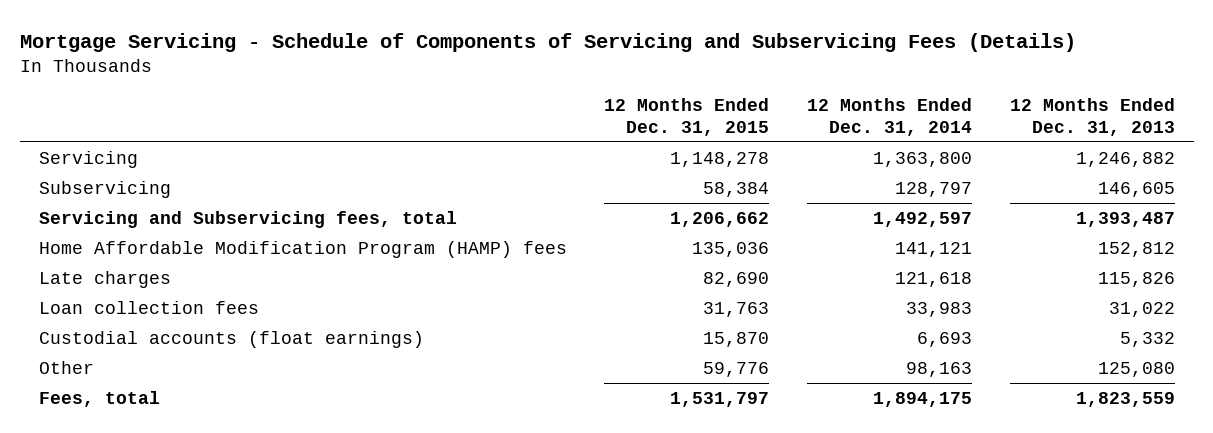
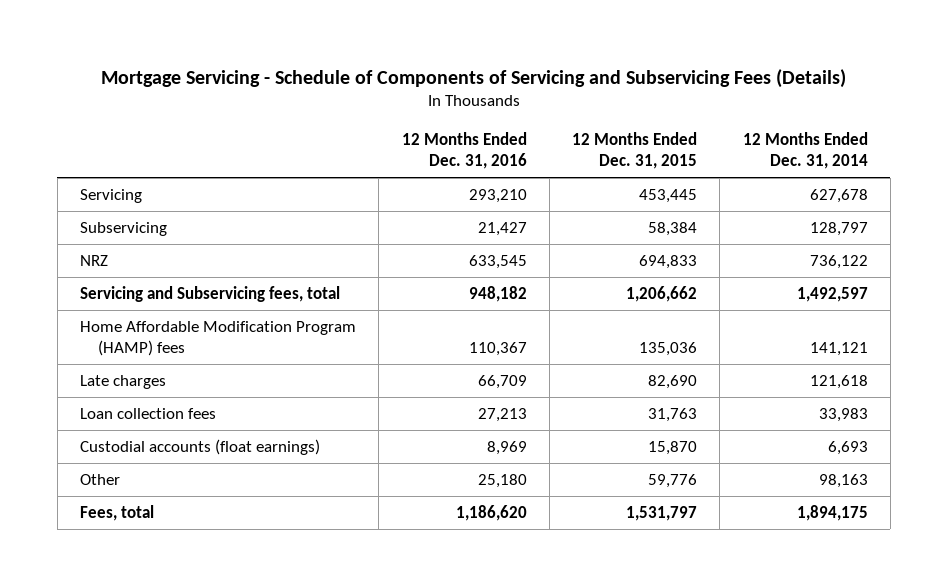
- | 12 Months Ended Dec. 31, 2015 | 12 Months Ended Dec. 31, 2014 | 12 Months Ended Dec. 31, 2013
+ | 12 Months Ended Dec. 31, 2016 | 12 Months Ended Dec. 31, 2015 | 12 Months Ended Dec. 31, 2014
- Servicing | 1,148,278 | 1,363,800 | 1,246,882
+ Servicing | 293,210 | 453,445 | 627,678
+ NRZ | 633,545 | 694,833 | 736,122

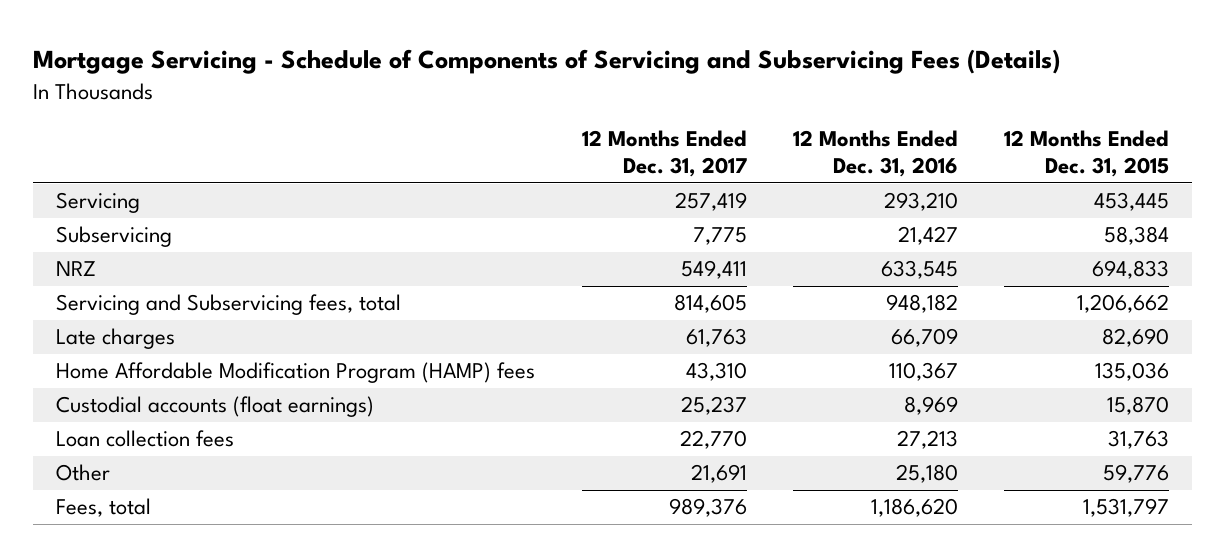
- | 12 Months Ended Dec. 31, 2016 | 12 Months Ended Dec. 31, 2015 | 12 Months Ended Dec. 31, 2014
+ | 12 Months Ended Dec. 31, 2017 | 12 Months Ended Dec. 31, 2016 | 12 Months Ended Dec. 31, 2015
moved down: Home Affordable Modification Program (HAMP) fees | 43,310 | 110,367 | 135,036
moved down: Loan collection fees | 22,770 | 27,213 | 31,763

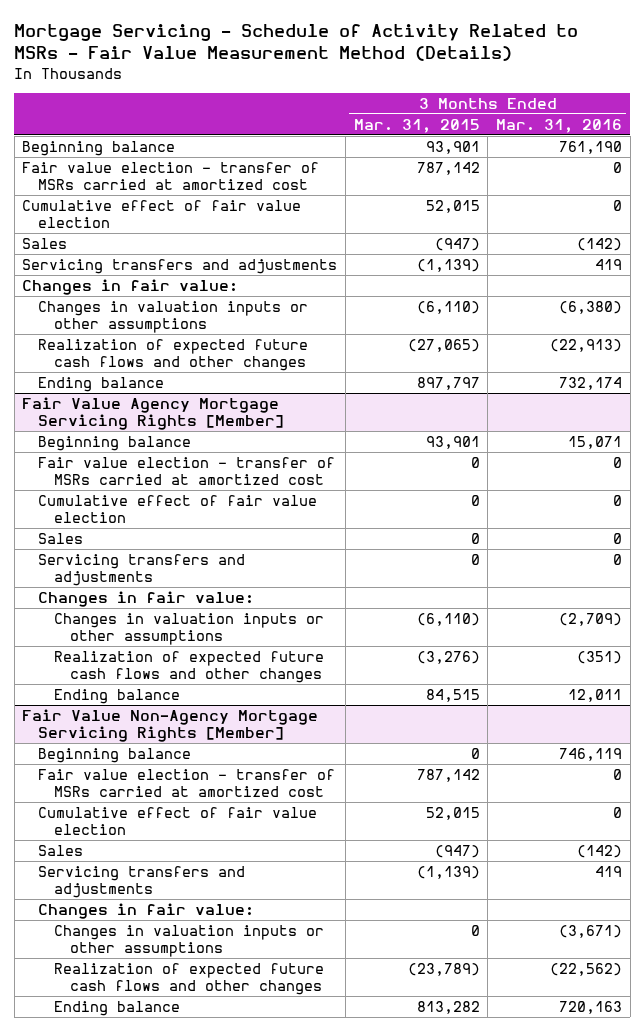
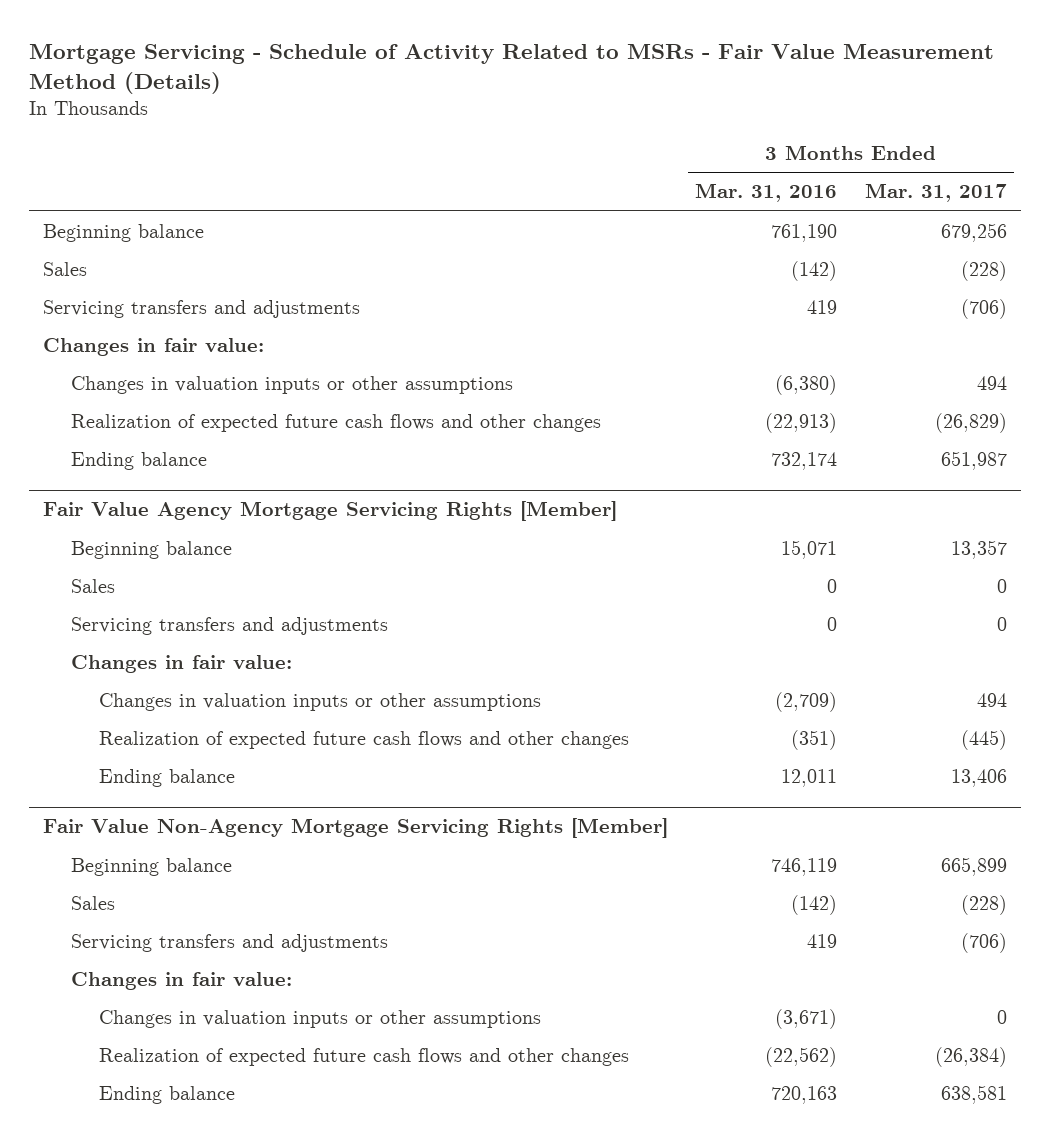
- | 3 Months Ended Mar. 31, 2015 | 3 Months Ended Mar. 31, 2016
+ | 3 Months Ended Mar. 31, 2016 | 3 Months Ended Mar. 31, 2017
- Fair value election - transfer of MSRs carried at amortized cost | 787,142 | 0
- Cumulative effect of fair value election | 52,015 | 0
@ Fair Value Agency Mortgage Servicing Rights [Member]
- Fair value election - transfer of MSRs carried at amortized cost | 0 | 0
- Cumulative effect of fair value election | 0 | 0
@ Fair Value Non-Agency Mortgage Servicing Rights [Member]
- Fair value election - transfer of MSRs carried at amortized cost | 787,142 | 0
- Cumulative effect of fair value election | 52,015 | 0

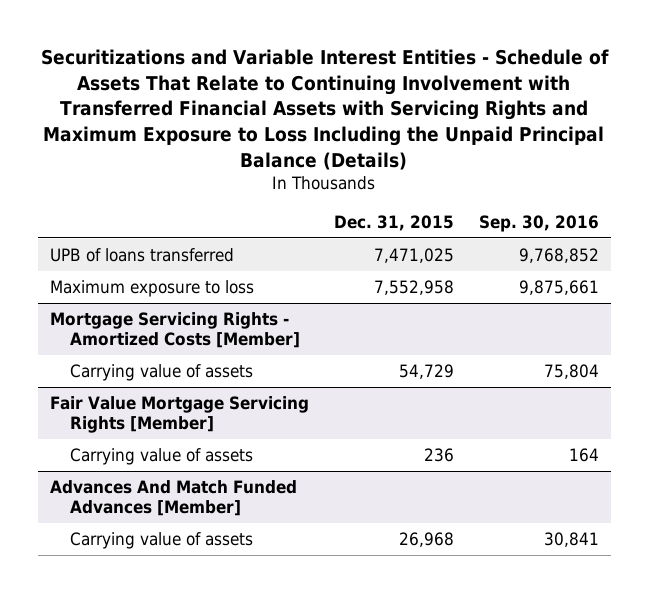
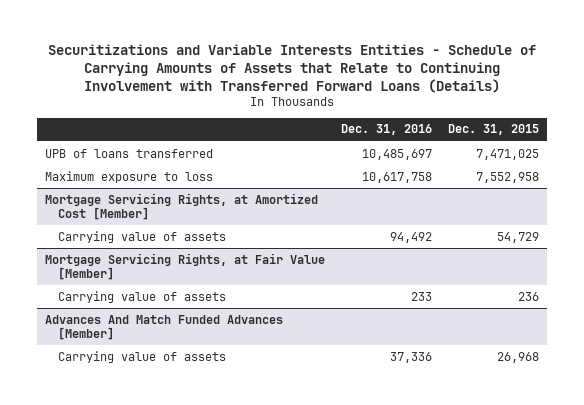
- Securitizations and Variable Interest Entities - Schedule of Assets That Relate to Continuing Involvement with Transferred Financial Assets with Servicing Rights and Maximum Exposure to Loss Including the Unpaid Principal Balance (Details)
+ Securitizations and Variable Interests Entities - Schedule of Carrying Amounts of Assets that Relate to Continuing Involvement with Transferred Forward Loans (Details)
- | Dec. 31, 2015 | Sep. 30, 2016
+ | Dec. 31, 2016 | Dec. 31, 2015
- Mortgage Servicing Rights - Amortized Costs [Member]
+ Mortgage Servicing Rights, at Amortized Cost [Member]
- Fair Value Mortgage Servicing Rights [Member]
+ Mortgage Servicing Rights, at Fair Value [Member]

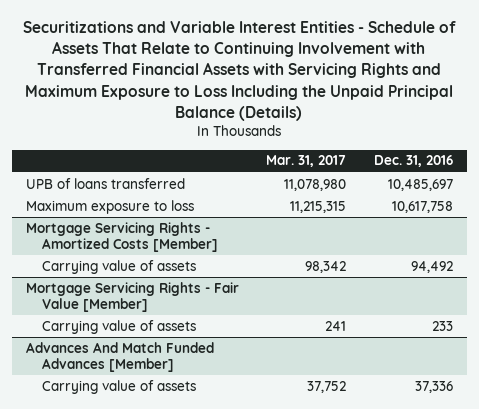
- Securitizations and Variable Interests Entities - Schedule of Carrying Amounts of Assets that Relate to Continuing Involvement with Transferred Forward Loans (Details)
+ Securitizations and Variable Interest Entities - Schedule of Assets That Relate to Continuing Involvement with Transferred Financial Assets with Servicing Rights and Maximum Exposure to Loss Including the Unpaid Principal Balance (Details)
- | Dec. 31, 2016 | Dec. 31, 2015
+ | Mar. 31, 2017 | Dec. 31, 2016
- Mortgage Servicing Rights, at Amortized Cost [Member]
+ Mortgage Servicing Rights - Amortized Costs [Member]
- Mortgage Servicing Rights, at Fair Value [Member]
+ Mortgage Servicing Rights - Fair Value [Member]

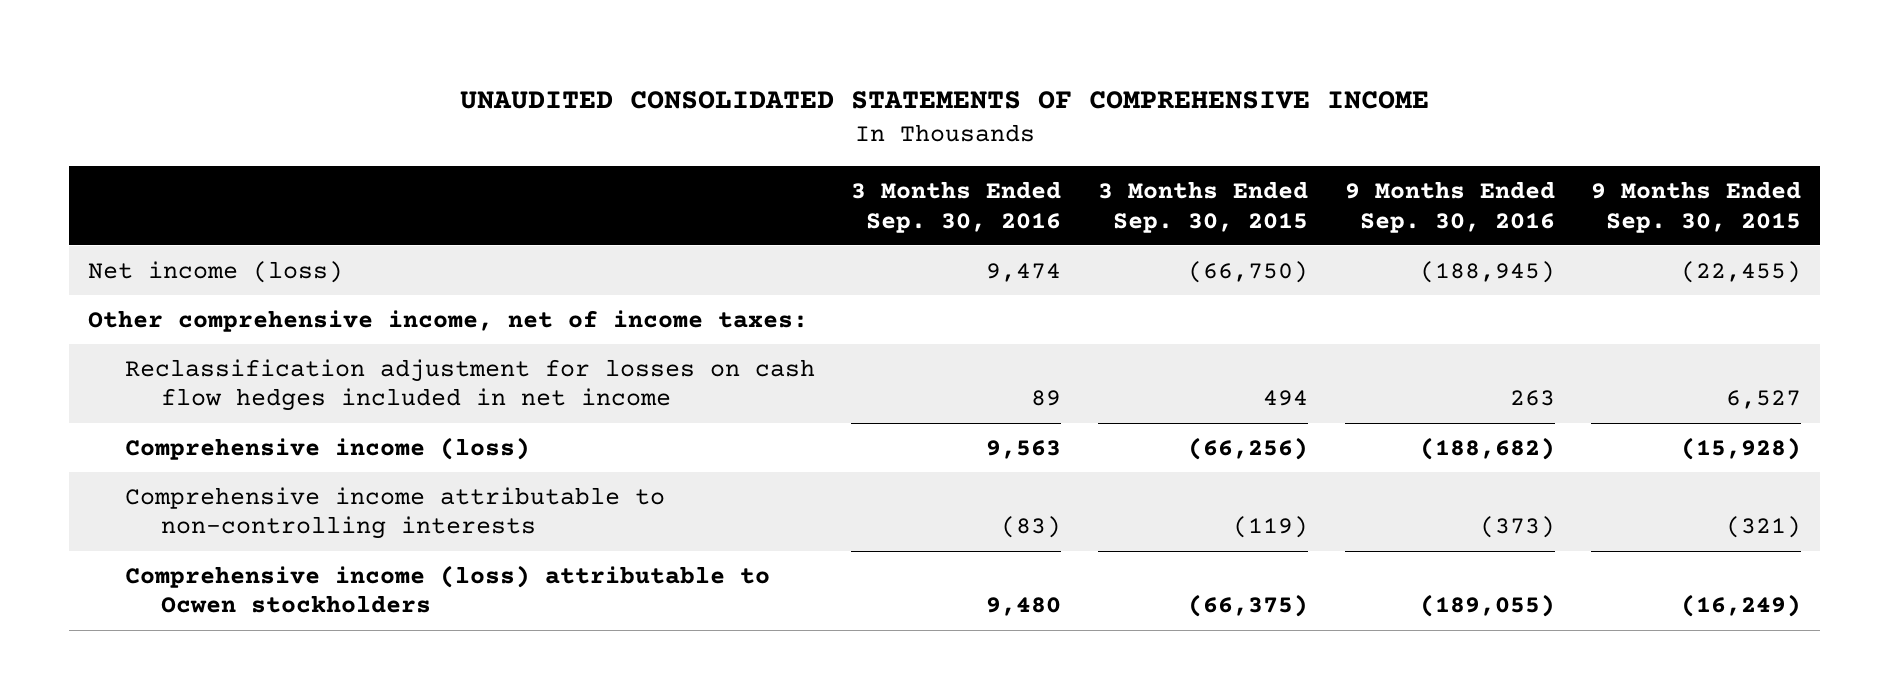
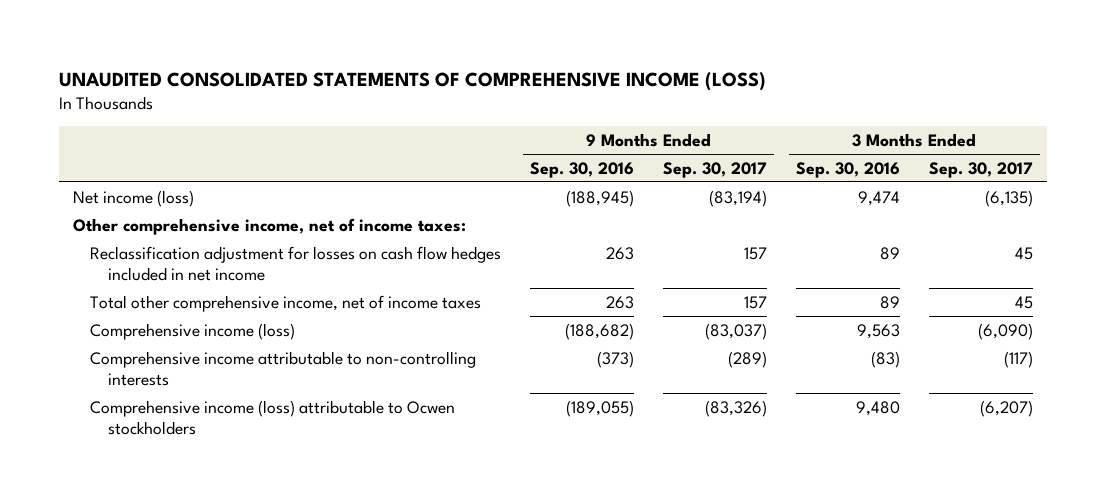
- UNAUDITED CONSOLIDATED STATEMENTS OF COMPREHENSIVE INCOME
+ UNAUDITED CONSOLIDATED STATEMENTS OF COMPREHENSIVE INCOME (LOSS)
- | 3 Months Ended Sep. 30, 2016 | 3 Months Ended Sep. 30, 2015 | 9 Months Ended Sep. 30, 2016 | 9 Months Ended Sep. 30, 2015
+ | 9 Months Ended Sep. 30, 2016 | 9 Months Ended Sep. 30, 2017 | 3 Months Ended Sep. 30, 2016 | 3 Months Ended Sep. 30, 2017
+ Total other comprehensive income, net of income taxes | 263 | 157 | 89 | 45

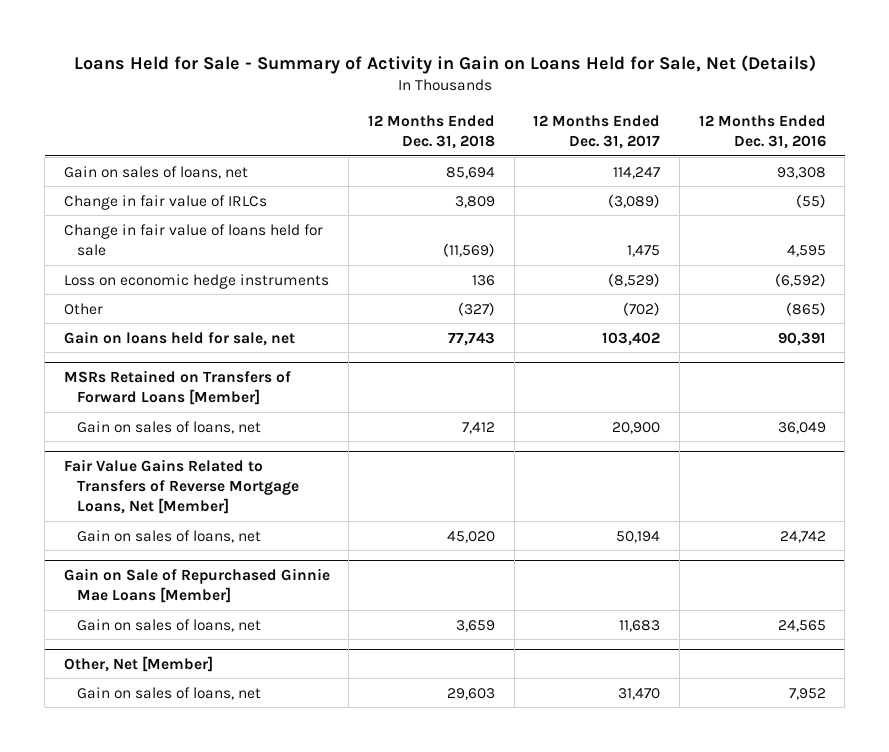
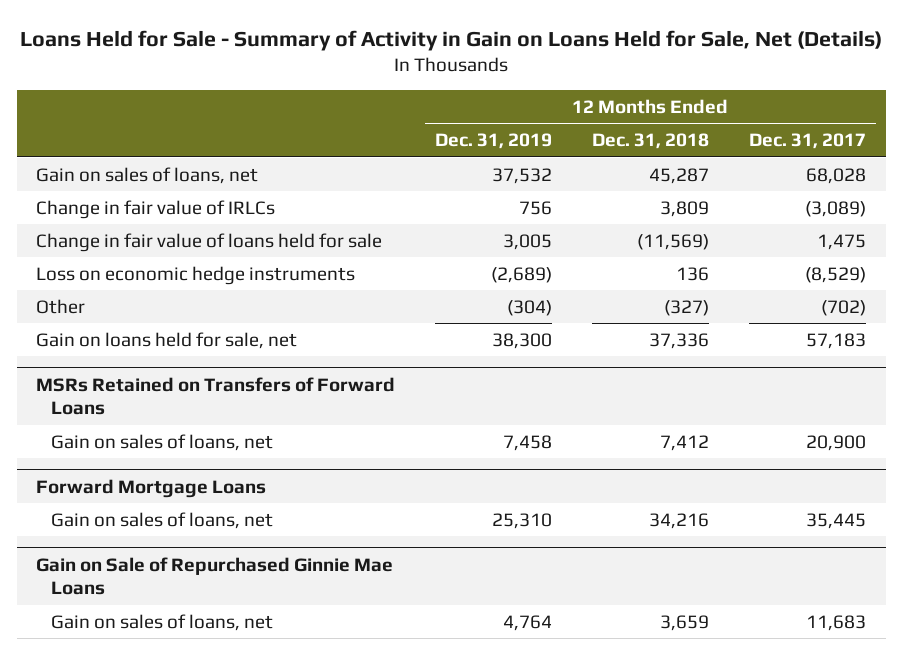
- | 12 Months Ended Dec. 31, 2018 | 12 Months Ended Dec. 31, 2017 | 12 Months Ended Dec. 31, 2016
+ | 12 Months Ended Dec. 31, 2019 | 12 Months Ended Dec. 31, 2018 | 12 Months Ended Dec. 31, 2017
- Gain on sales of loans, net | 85,694 | 114,247 | 93,308
+ Gain on sales of loans, net | 37,532 | 45,287 | 68,028
- Gain on loans held for sale, net | 77,743 | 103,402 | 90,391
- MSRs Retained on Transfers of Forward Loans [Member]
+ Gain on loans held for sale, net | 38,300 | 37,336 | 57,183
+ MSRs Retained on Transfers of Forward Loans
- Fair Value Gains Related to Transfers of Reverse Mortgage Loans, Net [Member]
- Gain on sales of loans, net | 45,020 | 50,194 | 24,742
- Gain on Sale of Repurchased Ginnie Mae Loans [Member]
+ Forward Mortgage Loans
+ Gain on sales of loans, net | 25,310 | 34,216 | 35,445
+ Gain on Sale of Repurchased Ginnie Mae Loans
- Other, Net [Member]
- Gain on sales of loans, net | 29,603 | 31,470 | 7,952

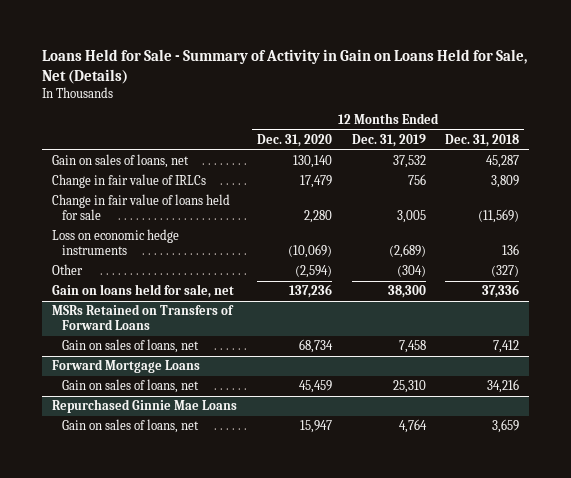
- | 12 Months Ended Dec. 31, 2019 | 12 Months Ended Dec. 31, 2018 | 12 Months Ended Dec. 31, 2017
+ | 12 Months Ended Dec. 31, 2020 | 12 Months Ended Dec. 31, 2019 | 12 Months Ended Dec. 31, 2018
- Gain on Sale of Repurchased Ginnie Mae Loans
+ Repurchased Ginnie Mae Loans

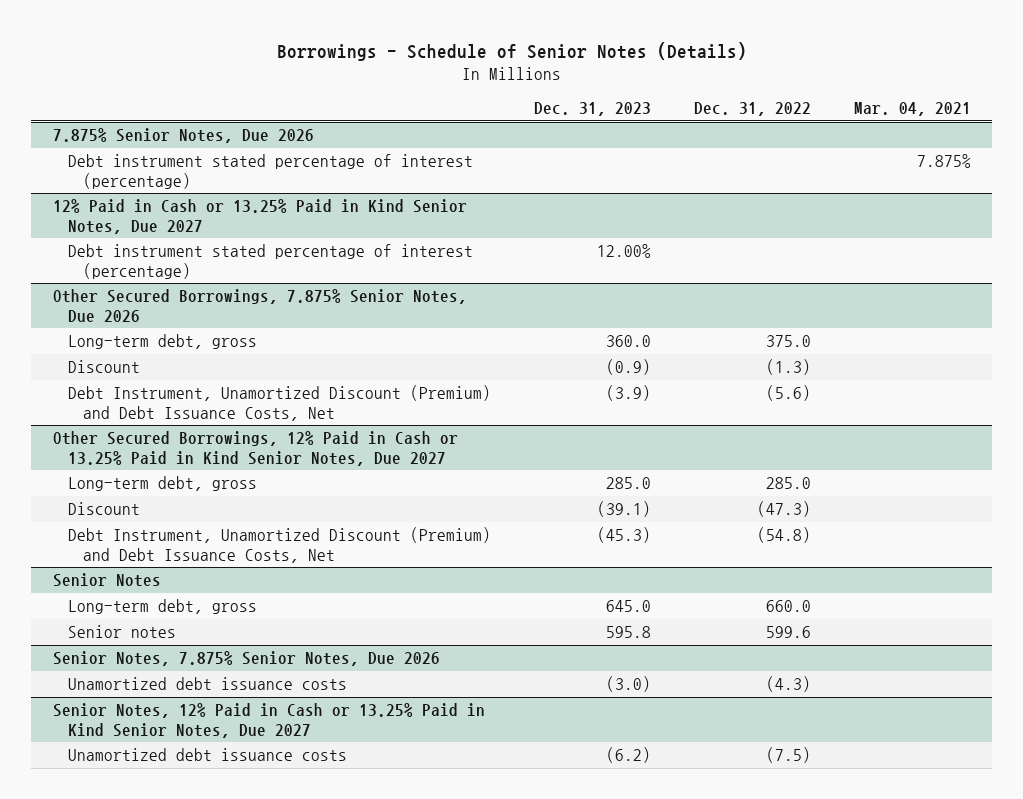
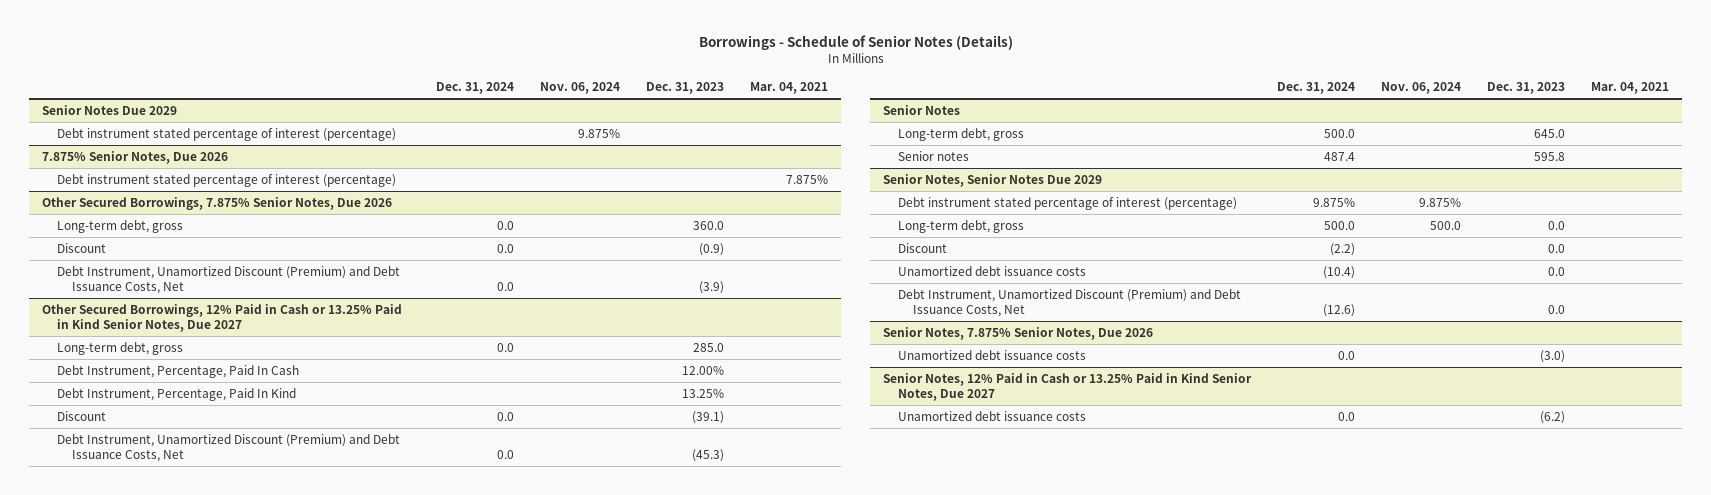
- | Dec. 31, 2023 | Dec. 31, 2022 | Mar. 04, 2021
+ | Dec. 31, 2024 | Nov. 06, 2024 | Dec. 31, 2023 | Mar. 04, 2021
+ Senior Notes Due 2029
+ Debt instrument stated percentage of interest (percentage) | | 9.875% | |
- 12% Paid in Cash or 13.25% Paid in Kind Senior Notes, Due 2027
- Debt instrument stated percentage of interest (percentage) | 12.00% | |
@ Other Secured Borrowings, 12% Paid in Cash or 13.25% Paid in Kind Senior Notes, Due 2027
+ Debt Instrument, Percentage, Paid In Cash | | | 12.00% |
+ Debt Instrument, Percentage, Paid In Kind | | | 13.25% |
+ Senior Notes, Senior Notes Due 2029
+ Debt instrument stated percentage of interest (percentage) | 9.875% | 9.875% | |
+ Long-term debt, gross | 500.0 | 500.0 | 0.0 |
+ Discount | (2.2) | | 0.0 |
+ Unamortized debt issuance costs | (10.4) | | 0.0 |
+ Debt Instrument, Unamortized Discount (Premium) and Debt Issuance Costs, Net | (12.6) | | 0.0 |

